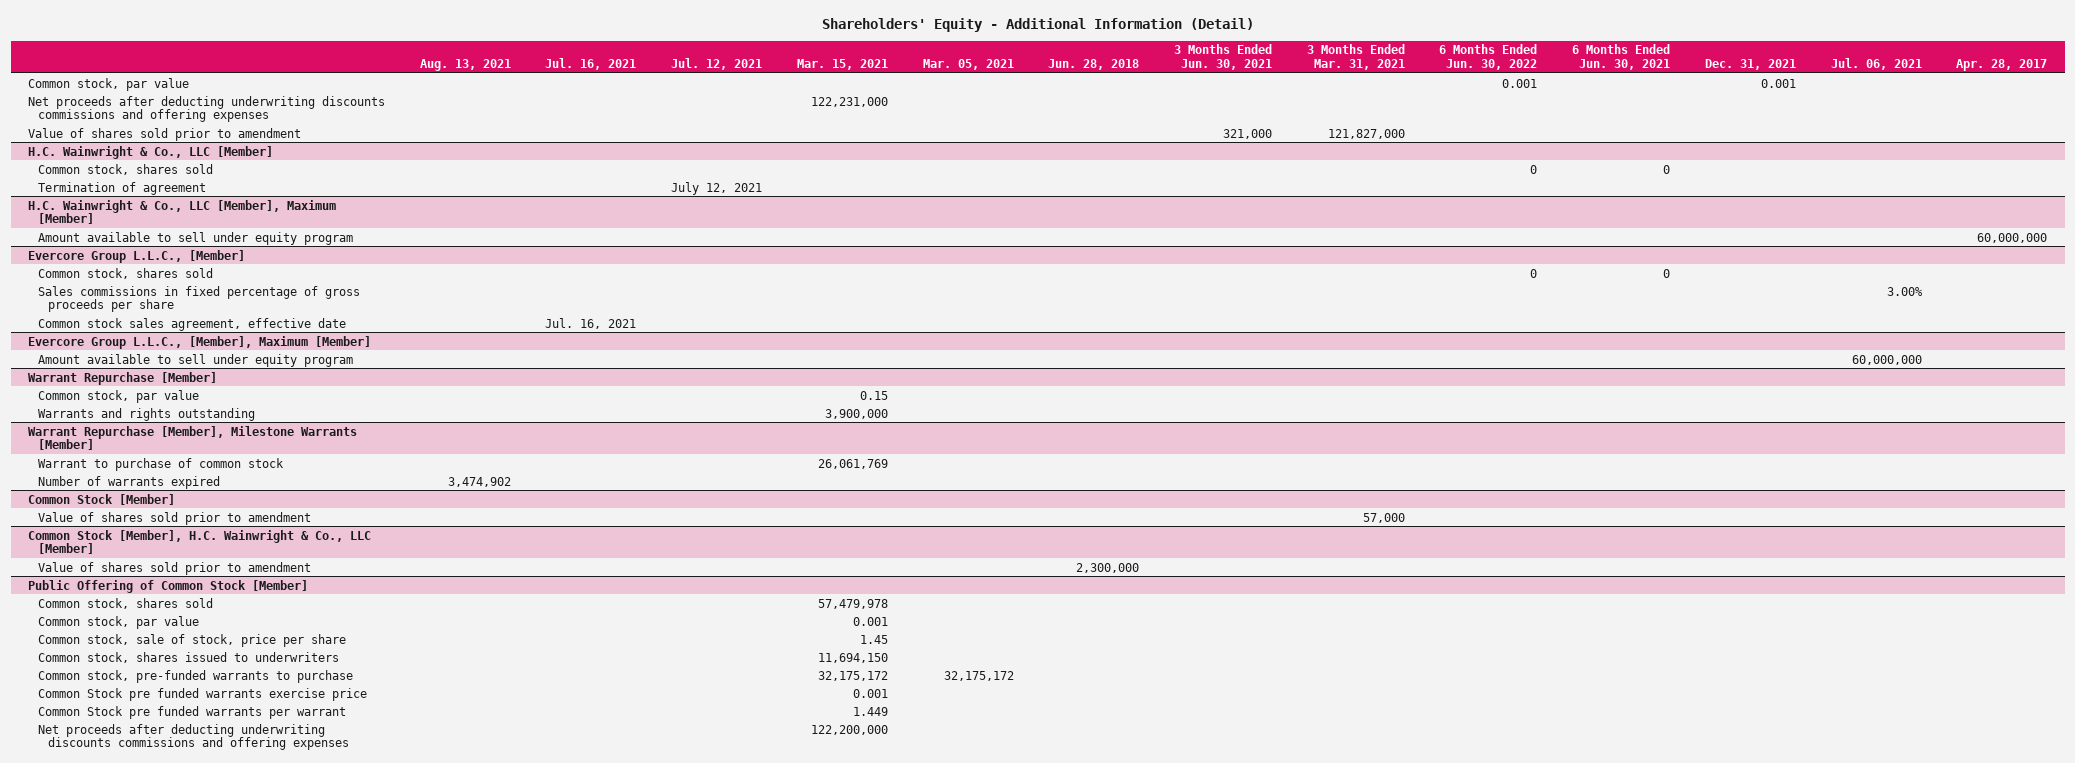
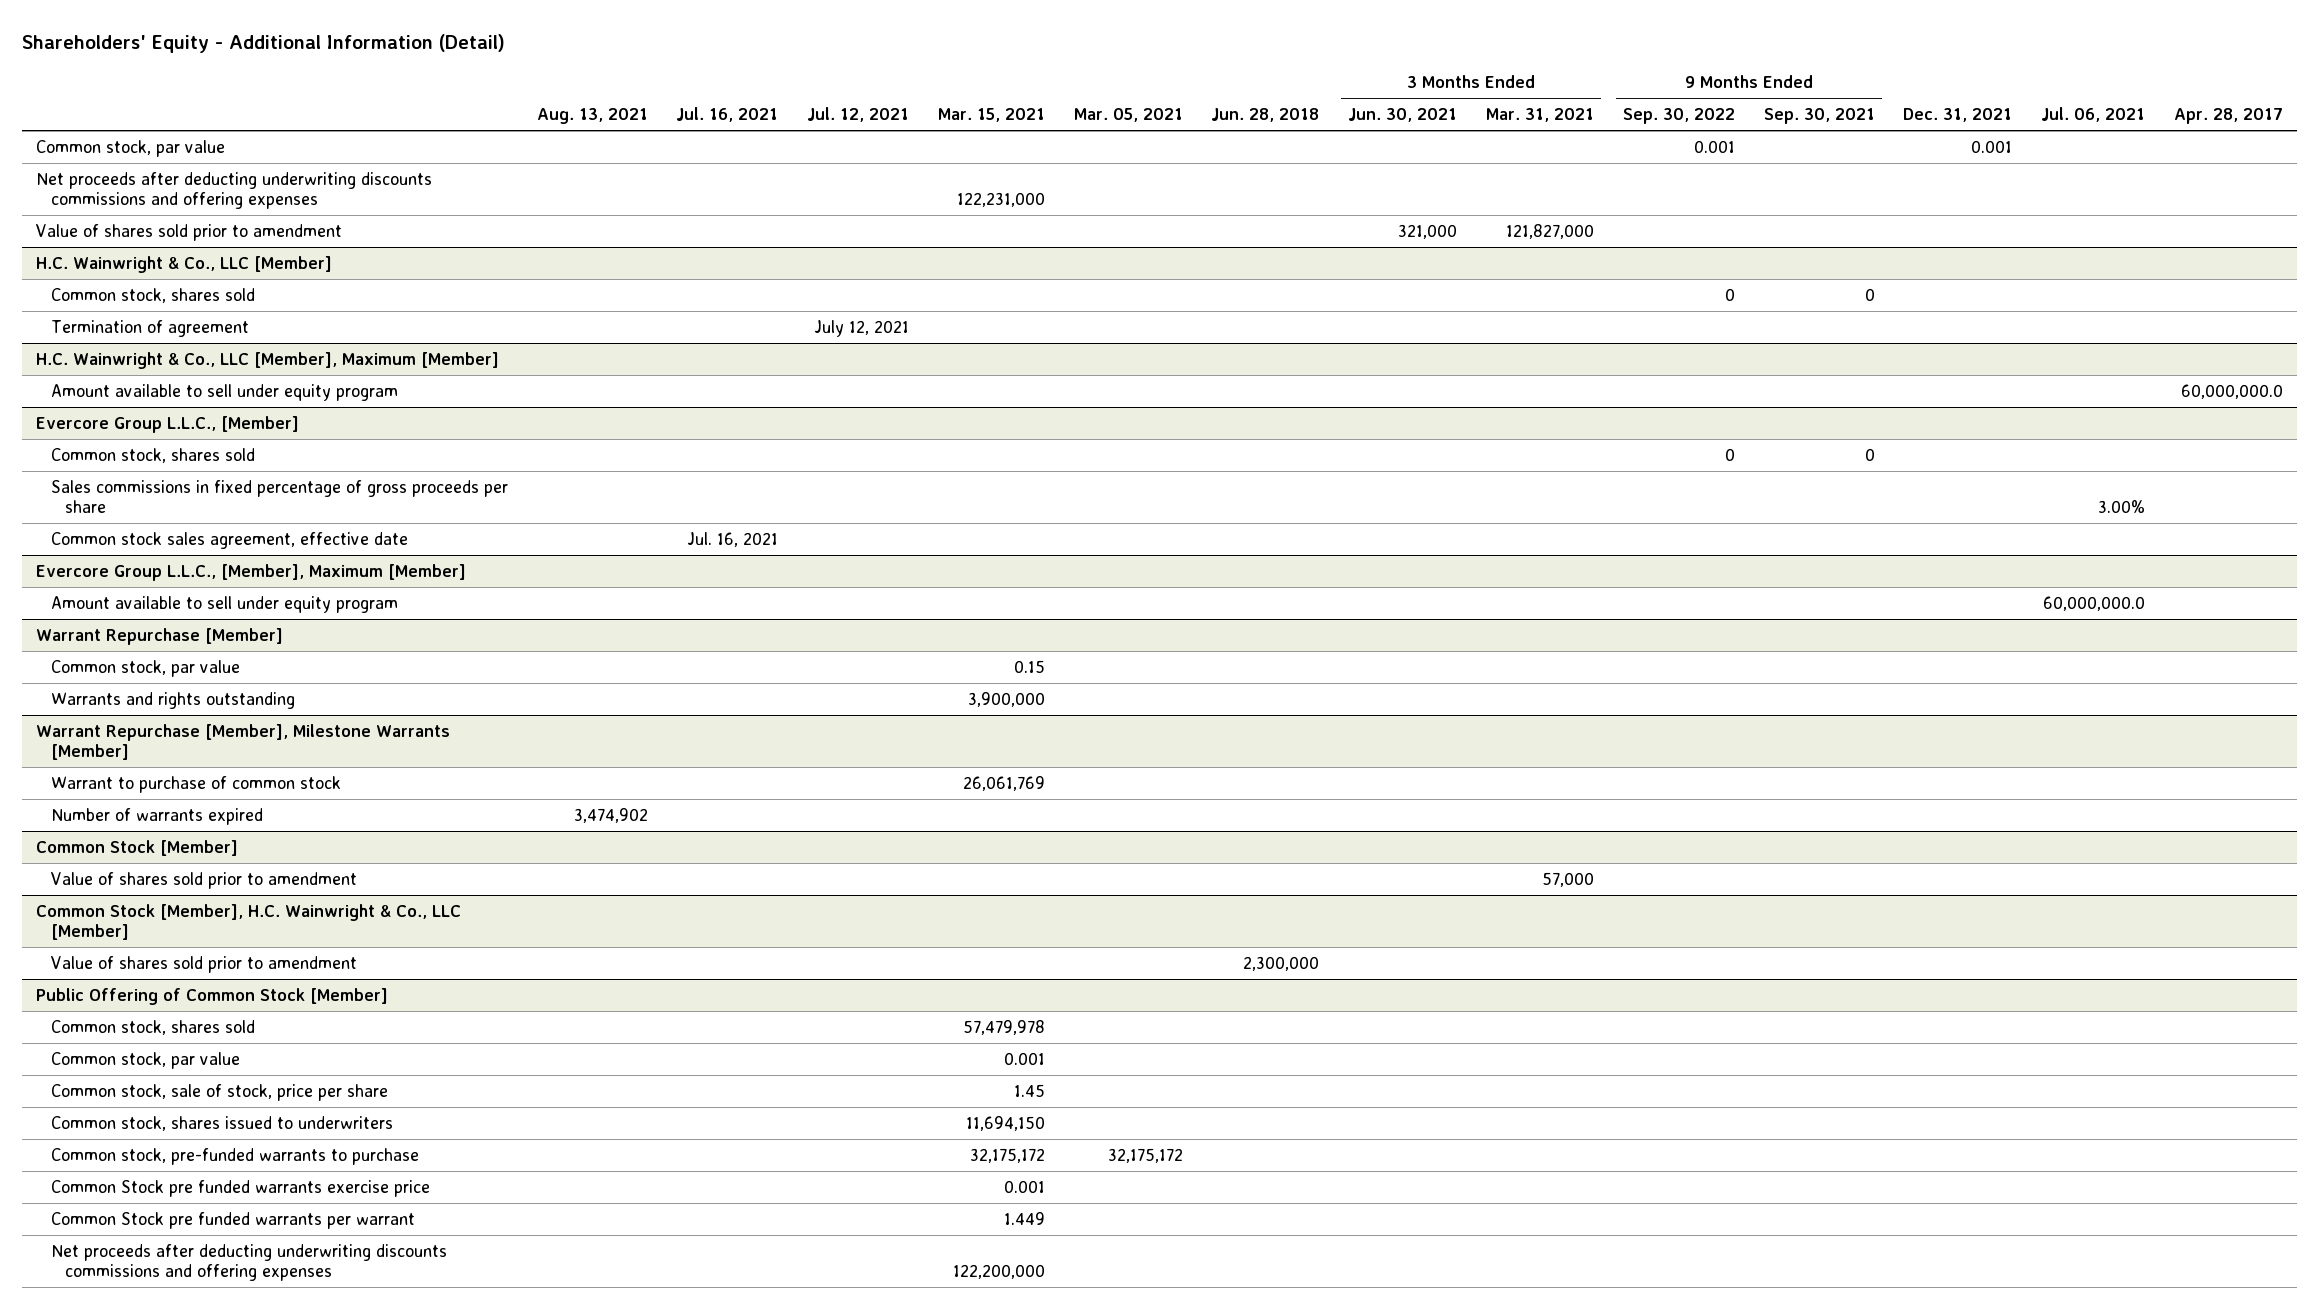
- | Aug. 13, 2021 | Jul. 16, 2021 | Jul. 12, 2021 | Mar. 15, 2021 | Mar. 05, 2021 | Jun. 28, 2018 | 3 Months Ended Jun. 30, 2021 | 3 Months Ended Mar. 31, 2021 | 6 Months Ended Jun. 30, 2022 | 6 Months Ended Jun. 30, 2021 | Dec. 31, 2021 | Jul. 06, 2021 | Apr. 28, 2017
+ | Aug. 13, 2021 | Jul. 16, 2021 | Jul. 12, 2021 | Mar. 15, 2021 | Mar. 05, 2021 | Jun. 28, 2018 | 3 Months Ended Jun. 30, 2021 | 3 Months Ended Mar. 31, 2021 | 9 Months Ended Sep. 30, 2022 | 9 Months Ended Sep. 30, 2021 | Dec. 31, 2021 | Jul. 06, 2021 | Apr. 28, 2017
@ H.C. Wainwright & Co., LLC [Member], Maximum [Member]
- Amount available to sell under equity program | | | | | | | | | | | | | 60,000,000
+ Amount available to sell under equity program | | | | | | | | | | | | | 60,000,000.0
@ Evercore Group L.L.C., [Member], Maximum [Member]
- Amount available to sell under equity program | | | | | | | | | | | | 60,000,000 |
+ Amount available to sell under equity program | | | | | | | | | | | | 60,000,000.0 |

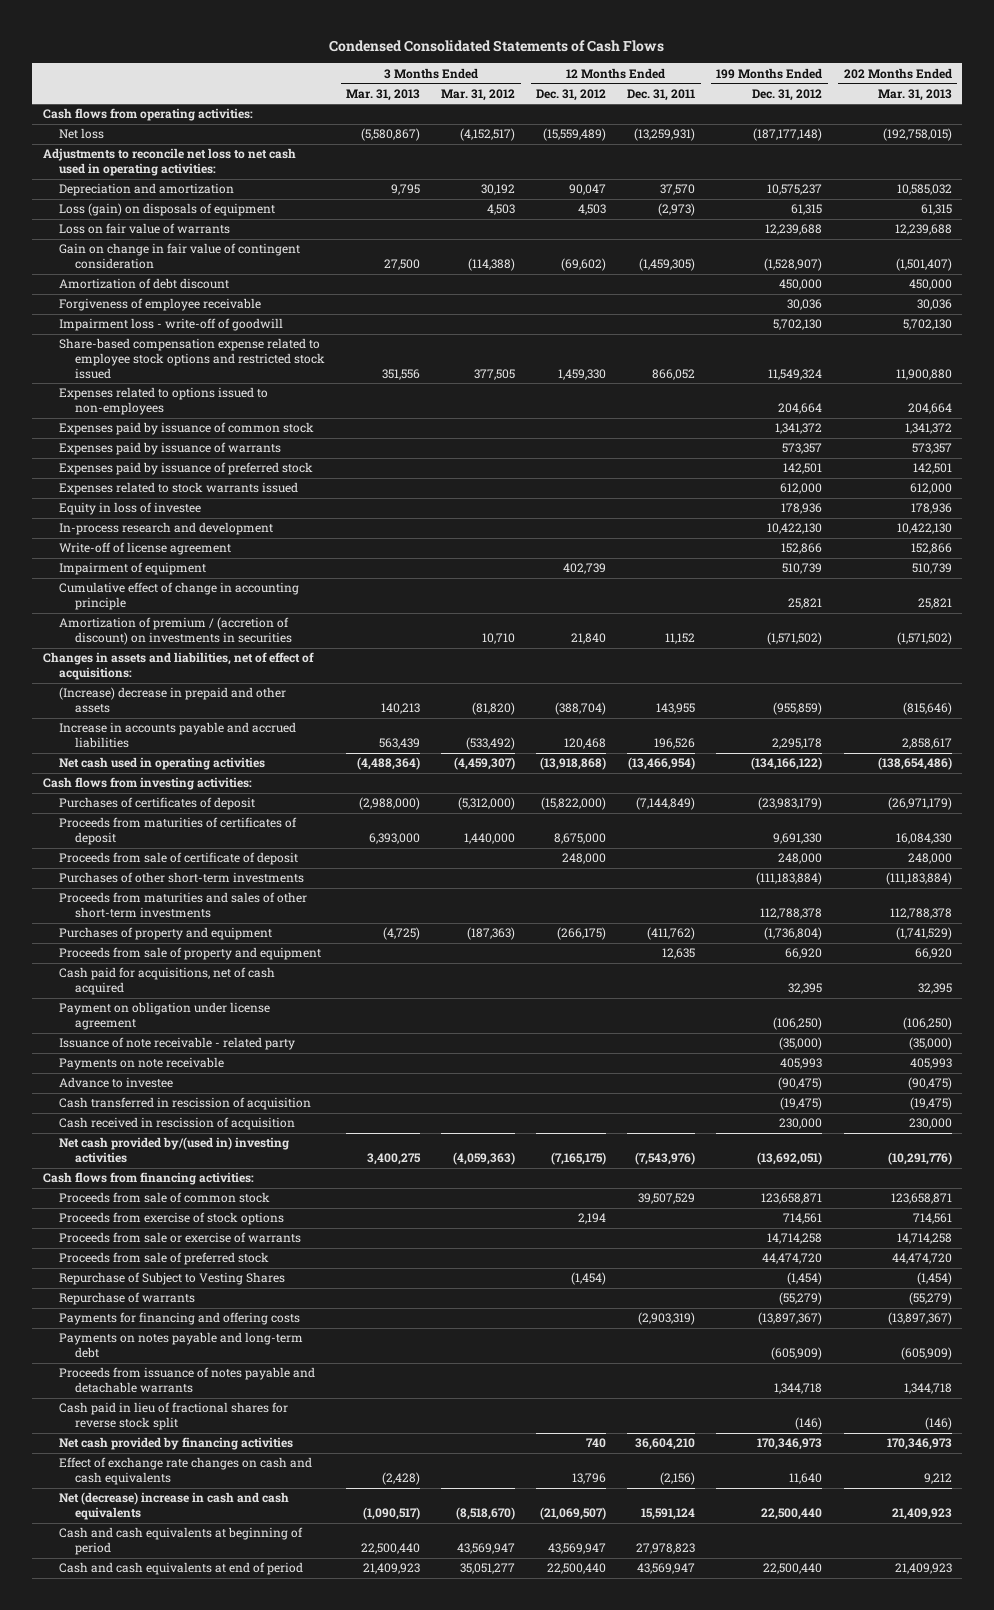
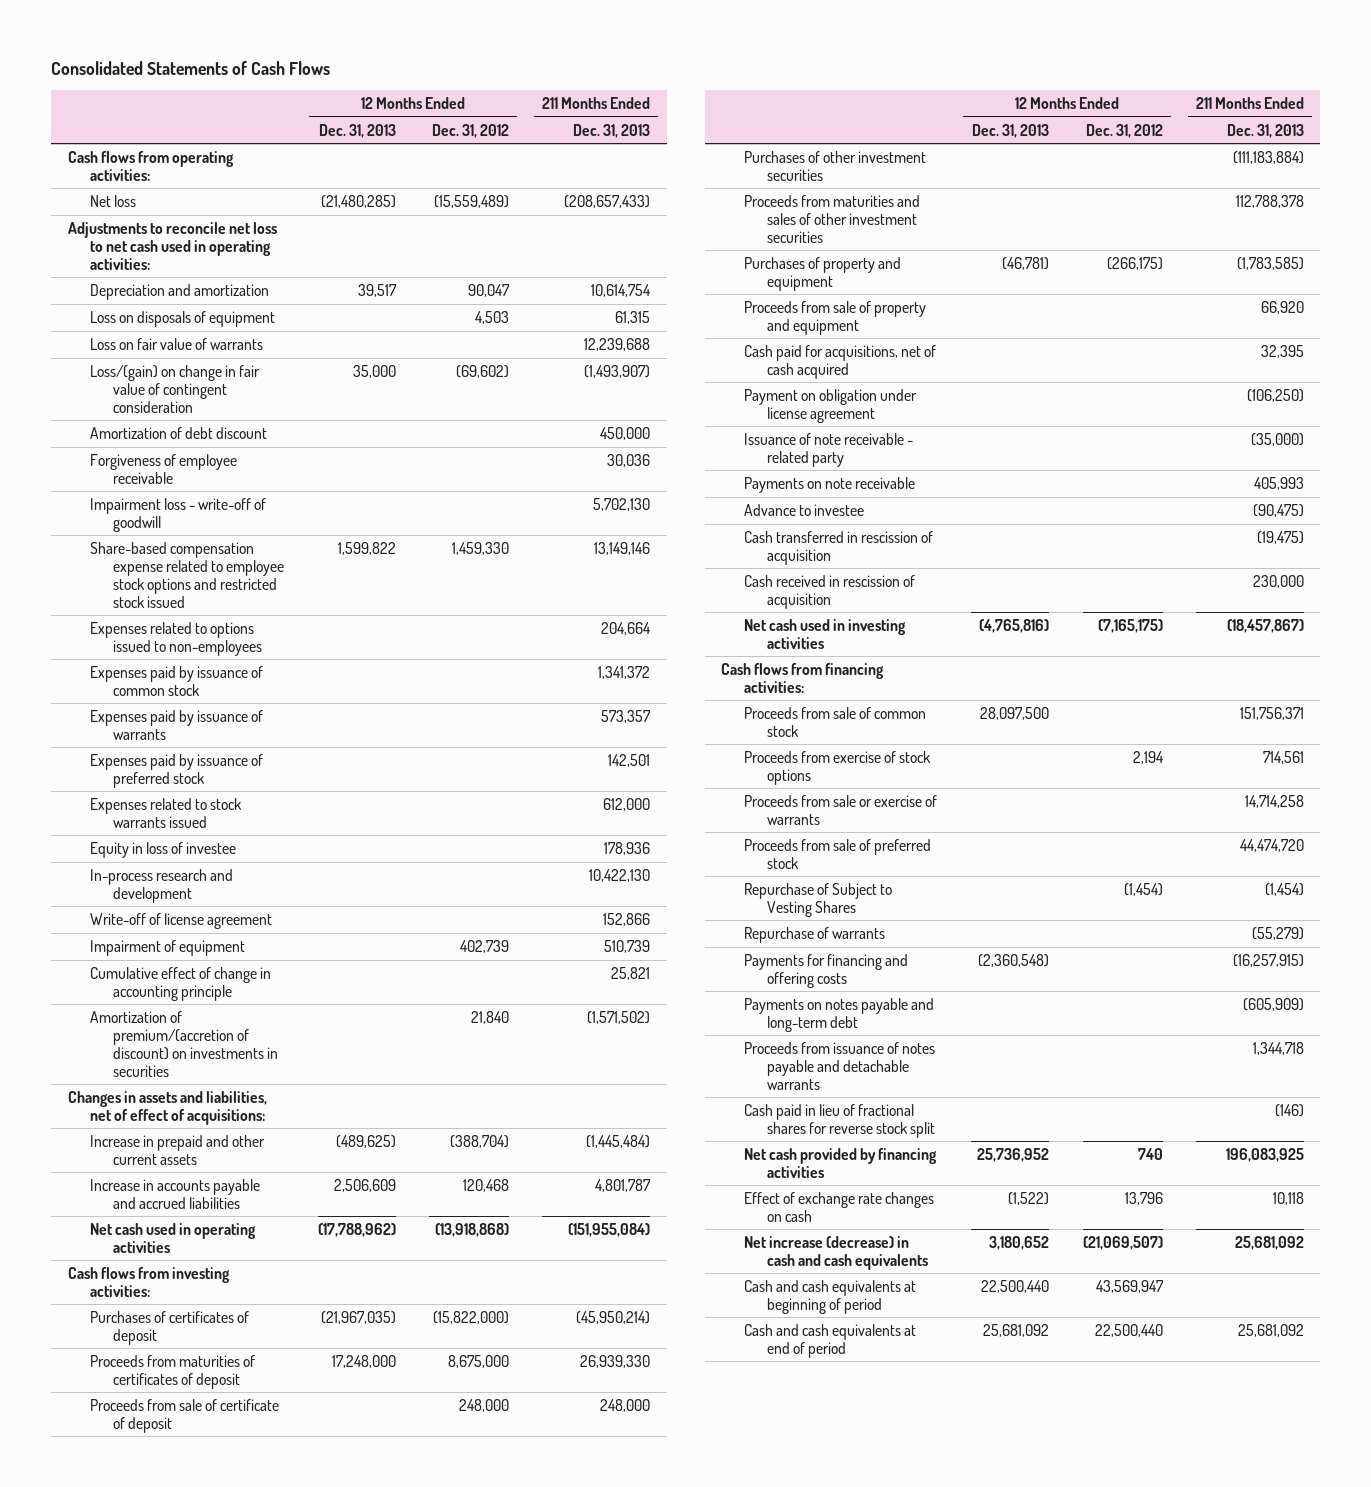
- Condensed Consolidated Statements of Cash Flows
+ Consolidated Statements of Cash Flows
- | 3 Months Ended Mar. 31, 2013 | 3 Months Ended Mar. 31, 2012 | 12 Months Ended Dec. 31, 2012 | 12 Months Ended Dec. 31, 2011 | 199 Months Ended Dec. 31, 2012 | 202 Months Ended Mar. 31, 2013
+ | 12 Months Ended Dec. 31, 2013 | 12 Months Ended Dec. 31, 2012 | 211 Months Ended Dec. 31, 2013
- Loss (gain) on disposals of equipment | | 4,503 | 4,503 | (2,973) | 61,315 | 61,315
+ Loss on disposals of equipment | | 4,503 | 61,315
- Gain on change in fair value of contingent consideration | 27,500 | (114,388) | (69,602) | (1,459,305) | (1,528,907) | (1,501,407)
+ Loss/(gain) on change in fair value of contingent consideration | 35,000 | (69,602) | (1,493,907)
- Amortization of premium / (accretion of discount) on investments in securities | | 10,710 | 21,840 | 11,152 | (1,571,502) | (1,571,502)
+ Amortization of premium/(accretion of discount) on investments in securities | | 21,840 | (1,571,502)
- (Increase) decrease in prepaid and other assets | 140,213 | (81,820) | (388,704) | 143,955 | (955,859) | (815,646)
+ Increase in prepaid and other current assets | (489,625) | (388,704) | (1,445,484)
- Purchases of other short-term investments | | | | | (111,183,884) | (111,183,884)
- Proceeds from maturities and sales of other short-term investments | | | | | 112,788,378 | 112,788,378
+ Purchases of other investment securities | | | (111,183,884)
+ Proceeds from maturities and sales of other investment securities | | | 112,788,378
- Net cash provided by/(used in) investing activities | 3,400,275 | (4,059,363) | (7,165,175) | (7,543,976) | (13,692,051) | (10,291,776)
+ Net cash used in investing activities | (4,765,816) | (7,165,175) | (18,457,867)
- Effect of exchange rate changes on cash and cash equivalents | (2,428) | | 13,796 | (2,156) | 11,640 | 9,212
- Net (decrease) increase in cash and cash equivalents | (1,090,517) | (8,518,670) | (21,069,507) | 15,591,124 | 22,500,440 | 21,409,923
+ Effect of exchange rate changes on cash | (1,522) | 13,796 | 10,118
+ Net increase (decrease) in cash and cash equivalents | 3,180,652 | (21,069,507) | 25,681,092

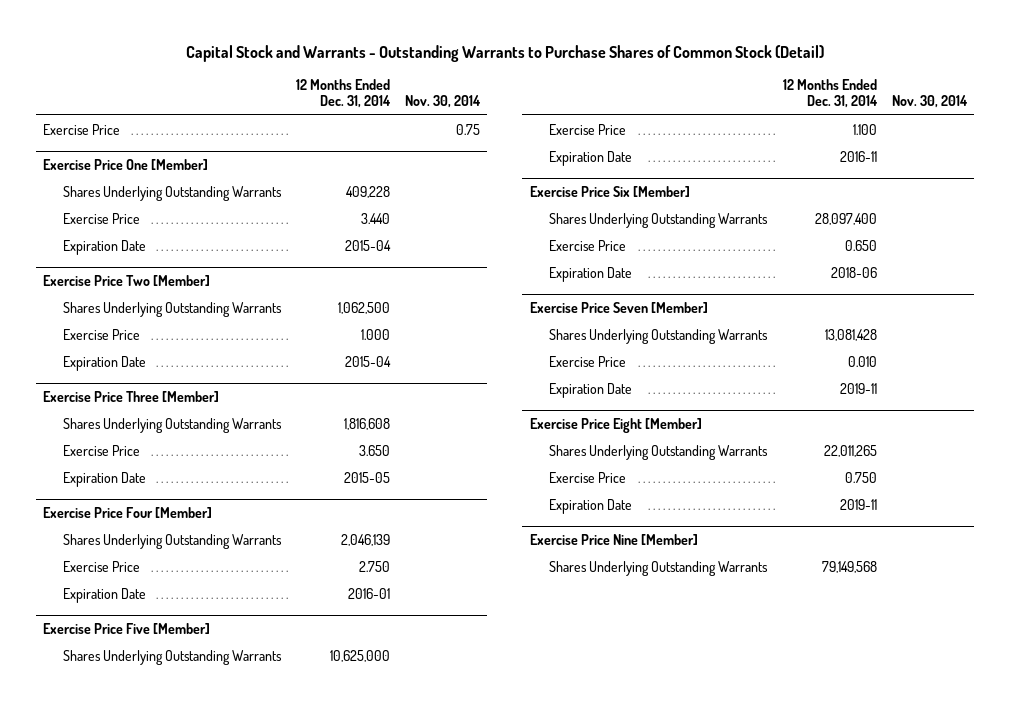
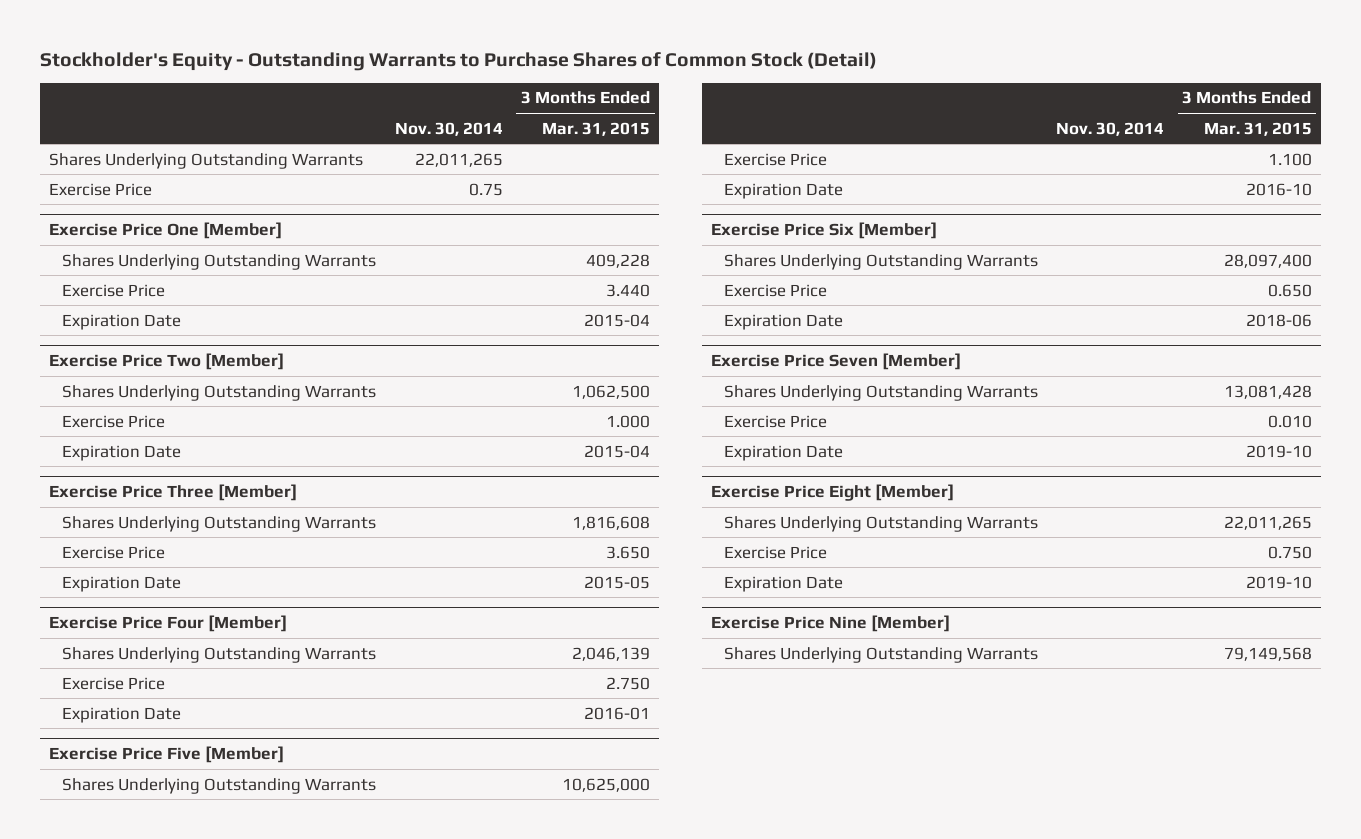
- Capital Stock and Warrants - Outstanding Warrants to Purchase Shares of Common Stock (Detail)
+ Stockholder's Equity - Outstanding Warrants to Purchase Shares of Common Stock (Detail)
- | 12 Months Ended Dec. 31, 2014 | Nov. 30, 2014
+ | Nov. 30, 2014 | 3 Months Ended Mar. 31, 2015
+ Shares Underlying Outstanding Warrants | 22,011,265 |

